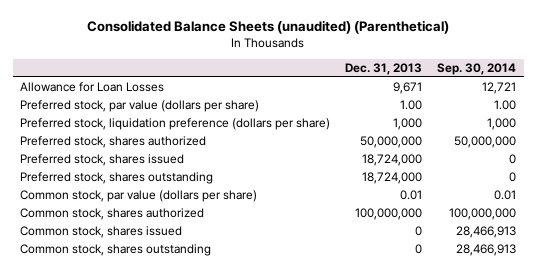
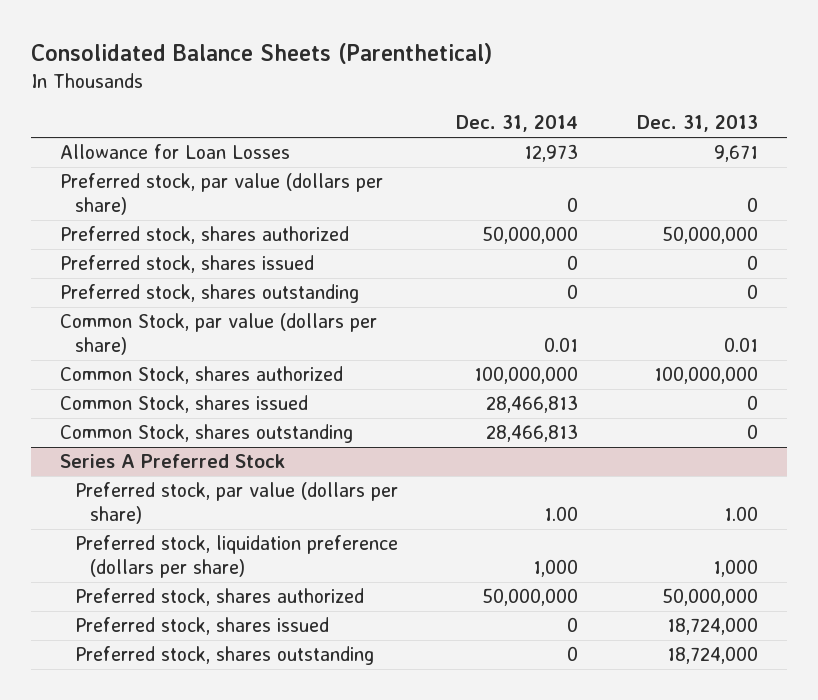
- Consolidated Balance Sheets (unaudited) (Parenthetical)
+ Consolidated Balance Sheets (Parenthetical)
- | Dec. 31, 2013 | Sep. 30, 2014
+ | Dec. 31, 2014 | Dec. 31, 2013
+ Preferred stock, par value (dollars per share) | 0 | 0
+ Preferred stock, shares authorized | 50,000,000 | 50,000,000
+ Preferred stock, shares issued | 0 | 0
+ Preferred stock, shares outstanding | 0 | 0
+ Common Stock, par value (dollars per share) | 0.01 | 0.01
+ Common Stock, shares authorized | 100,000,000 | 100,000,000
+ Common Stock, shares issued | 28,466,813 | 0
+ Common Stock, shares outstanding | 28,466,813 | 0
+ Series A Preferred Stock
- Common stock, par value (dollars per share) | 0.01 | 0.01
- Common stock, shares authorized | 100,000,000 | 100,000,000
- Common stock, shares issued | 0 | 28,466,913
- Common stock, shares outstanding | 0 | 28,466,913

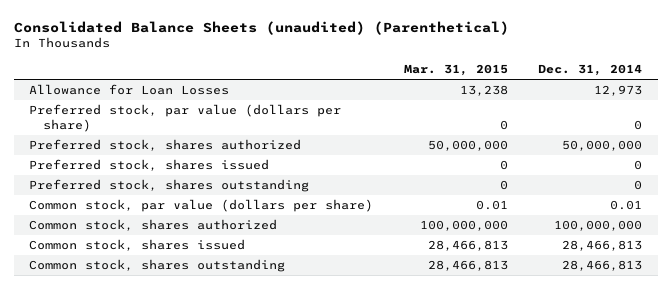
- Consolidated Balance Sheets (Parenthetical)
+ Consolidated Balance Sheets (unaudited) (Parenthetical)
- | Dec. 31, 2014 | Dec. 31, 2013
+ | Mar. 31, 2015 | Dec. 31, 2014
- Common Stock, par value (dollars per share) | 0.01 | 0.01
- Common Stock, shares authorized | 100,000,000 | 100,000,000
- Common Stock, shares issued | 28,466,813 | 0
- Common Stock, shares outstanding | 28,466,813 | 0
- Series A Preferred Stock
- Preferred stock, par value (dollars per share) | 1.00 | 1.00
- Preferred stock, liquidation preference (dollars per share) | 1,000 | 1,000
- Preferred stock, shares authorized | 50,000,000 | 50,000,000
- Preferred stock, shares issued | 0 | 18,724,000
- Preferred stock, shares outstanding | 0 | 18,724,000
+ Common stock, par value (dollars per share) | 0.01 | 0.01
+ Common stock, shares authorized | 100,000,000 | 100,000,000
+ Common stock, shares issued | 28,466,813 | 28,466,813
+ Common stock, shares outstanding | 28,466,813 | 28,466,813

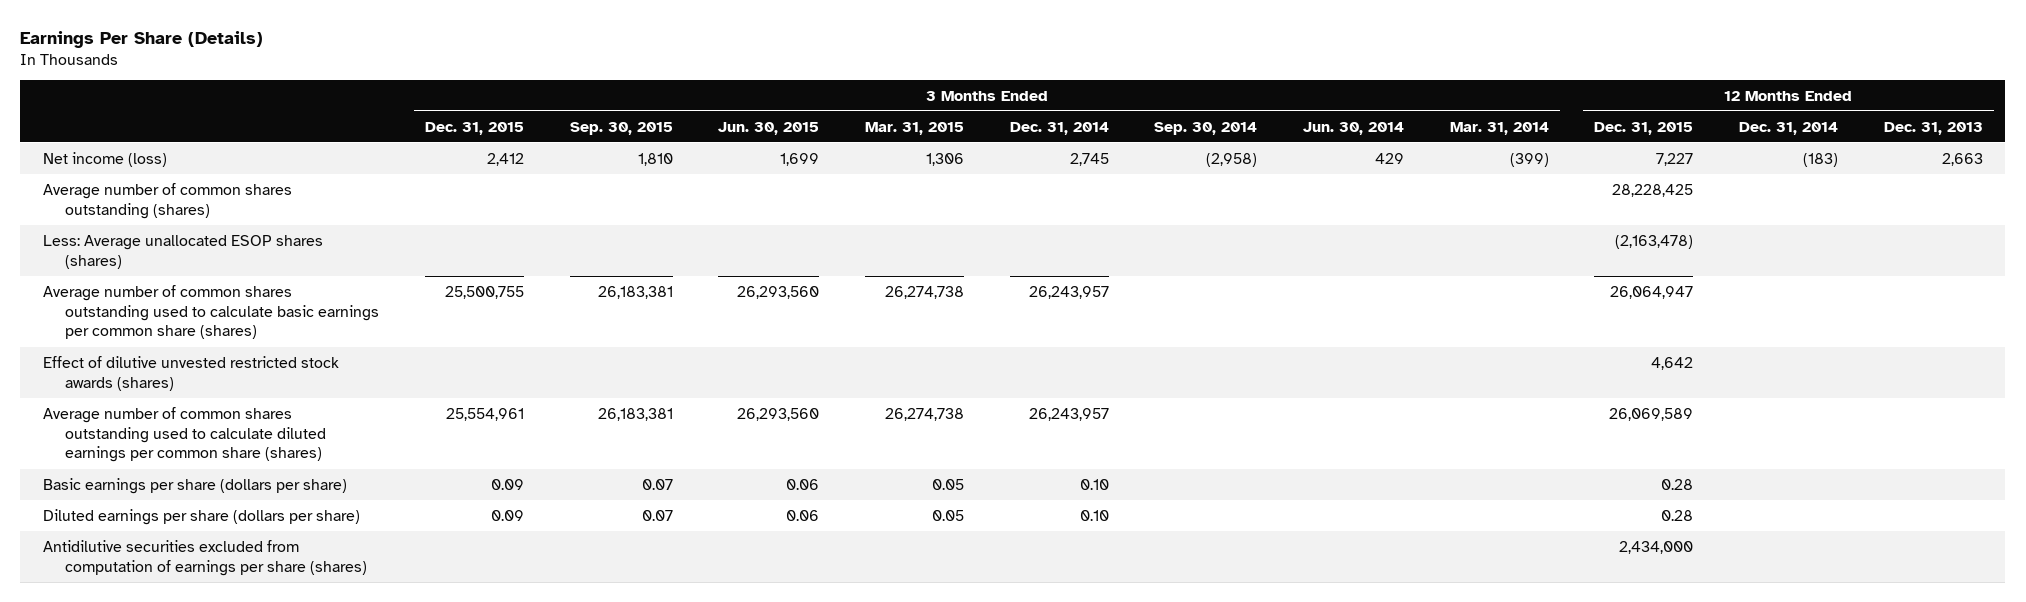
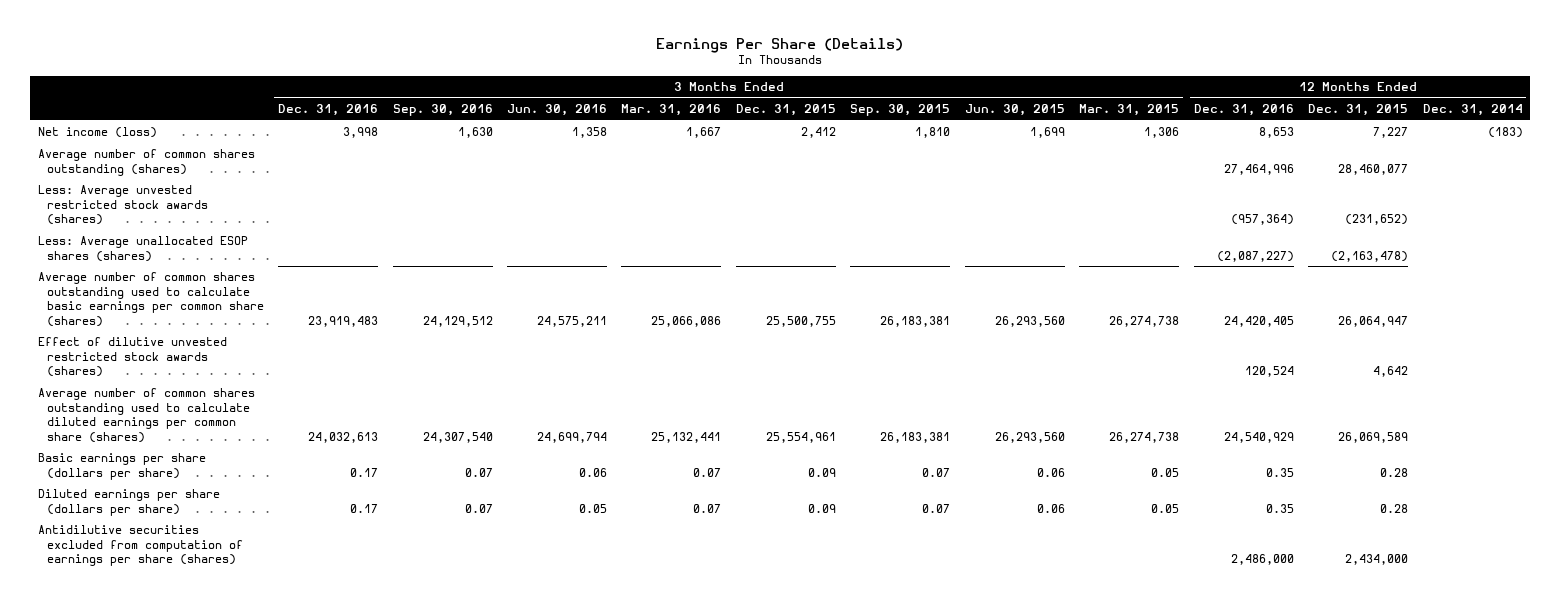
- | 3 Months Ended Dec. 31, 2015 | 3 Months Ended Sep. 30, 2015 | 3 Months Ended Jun. 30, 2015 | 3 Months Ended Mar. 31, 2015 | 3 Months Ended Dec. 31, 2014 | 3 Months Ended Sep. 30, 2014 | 3 Months Ended Jun. 30, 2014 | 3 Months Ended Mar. 31, 2014 | 12 Months Ended Dec. 31, 2015 | 12 Months Ended Dec. 31, 2014 | 12 Months Ended Dec. 31, 2013
+ | 3 Months Ended Dec. 31, 2016 | 3 Months Ended Sep. 30, 2016 | 3 Months Ended Jun. 30, 2016 | 3 Months Ended Mar. 31, 2016 | 3 Months Ended Dec. 31, 2015 | 3 Months Ended Sep. 30, 2015 | 3 Months Ended Jun. 30, 2015 | 3 Months Ended Mar. 31, 2015 | 12 Months Ended Dec. 31, 2016 | 12 Months Ended Dec. 31, 2015 | 12 Months Ended Dec. 31, 2014
- Average number of common shares outstanding (shares) | | | | | | | | | 28,228,425 | |
+ Average number of common shares outstanding (shares) | | | | | | | | | 27,464,996 | 28,460,077 |
+ Less: Average unvested restricted stock awards (shares) | | | | | | | | | (957,364) | (231,652) |

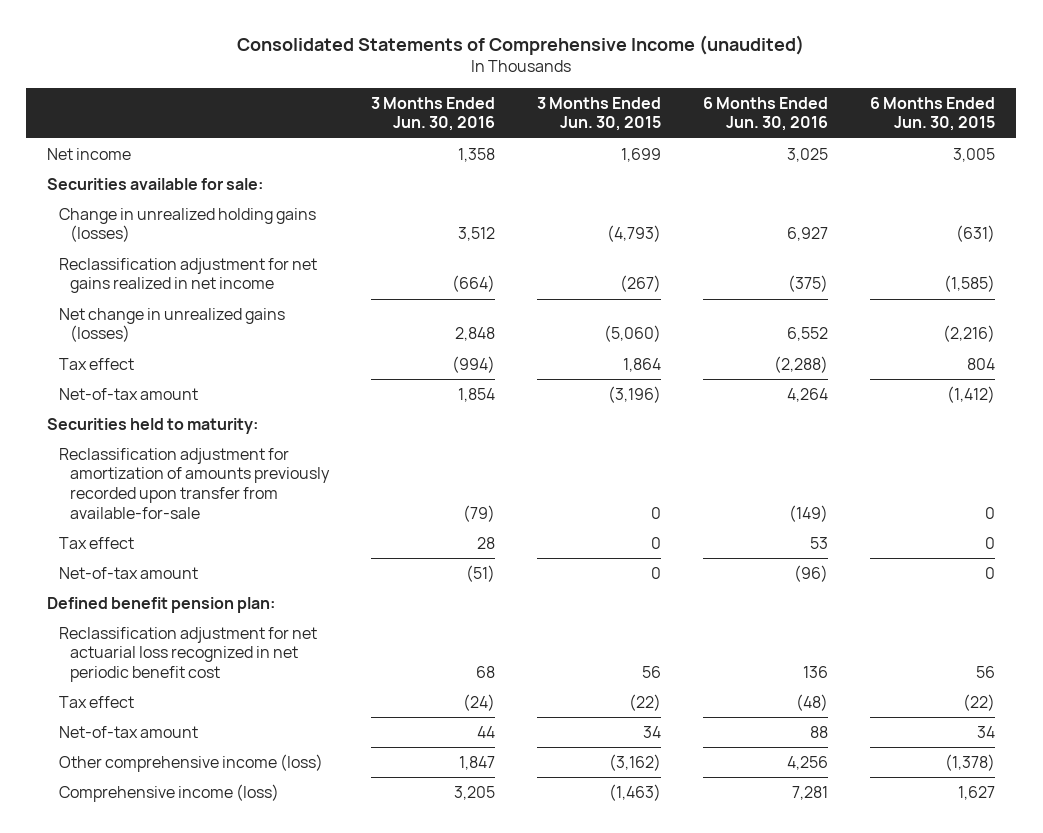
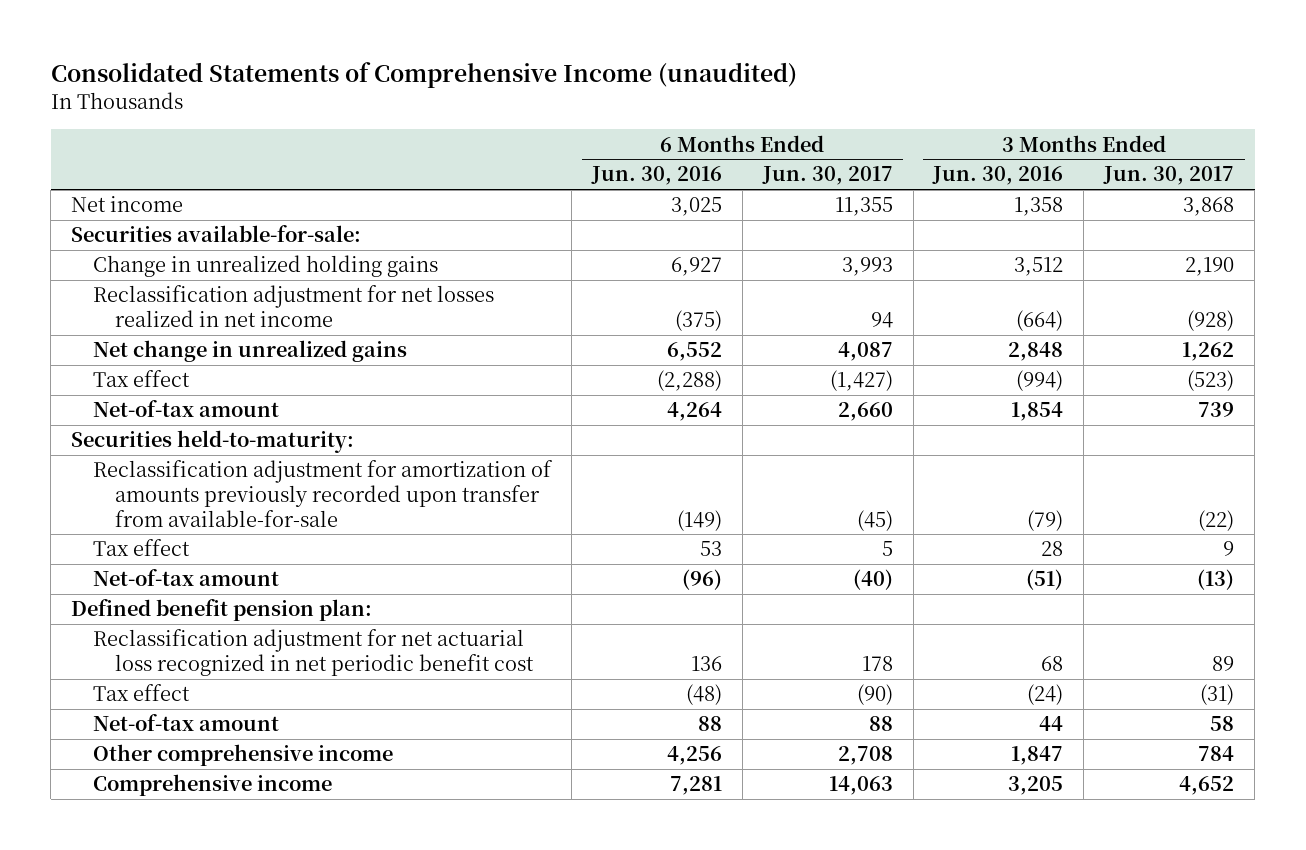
- | 3 Months Ended Jun. 30, 2016 | 3 Months Ended Jun. 30, 2015 | 6 Months Ended Jun. 30, 2016 | 6 Months Ended Jun. 30, 2015
+ | 6 Months Ended Jun. 30, 2016 | 6 Months Ended Jun. 30, 2017 | 3 Months Ended Jun. 30, 2016 | 3 Months Ended Jun. 30, 2017
- Securities available for sale:
- Change in unrealized holding gains (losses) | 3,512 | (4,793) | 6,927 | (631)
- Reclassification adjustment for net gains realized in net income | (664) | (267) | (375) | (1,585)
- Net change in unrealized gains (losses) | 2,848 | (5,060) | 6,552 | (2,216)
+ Securities available-for-sale:
+ Change in unrealized holding gains | 6,927 | 3,993 | 3,512 | 2,190
+ Reclassification adjustment for net losses realized in net income | (375) | 94 | (664) | (928)
+ Net change in unrealized gains | 6,552 | 4,087 | 2,848 | 1,262
- Securities held to maturity:
+ Securities held-to-maturity:
- Other comprehensive income (loss) | 1,847 | (3,162) | 4,256 | (1,378)
- Comprehensive income (loss) | 3,205 | (1,463) | 7,281 | 1,627
+ Other comprehensive income | 4,256 | 2,708 | 1,847 | 784
+ Comprehensive income | 7,281 | 14,063 | 3,205 | 4,652

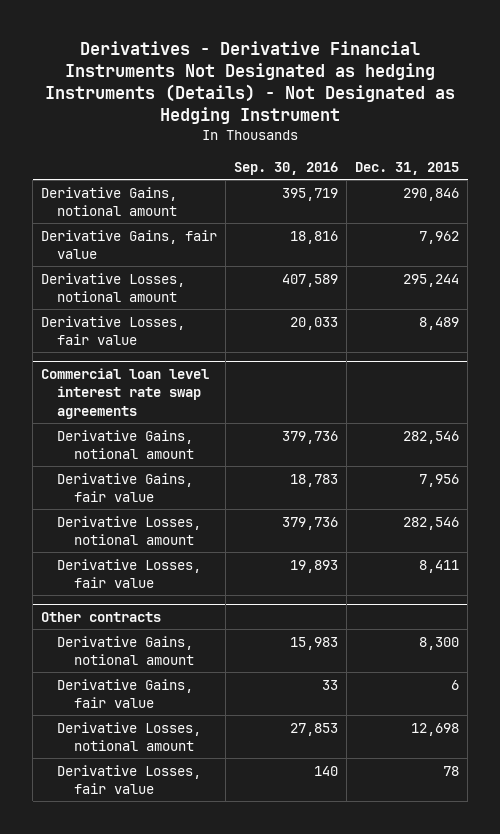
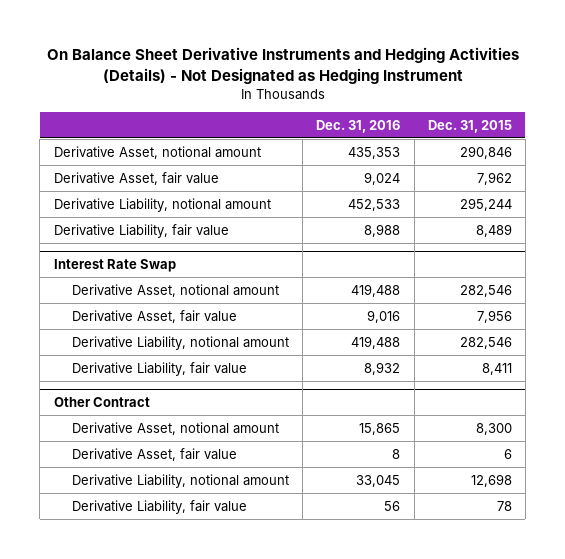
- Derivatives - Derivative Financial Instruments Not Designated as hedging Instruments (Details) - Not Designated as Hedging Instrument
+ On Balance Sheet Derivative Instruments and Hedging Activities (Details) - Not Designated as Hedging Instrument
- | Sep. 30, 2016 | Dec. 31, 2015
+ | Dec. 31, 2016 | Dec. 31, 2015
- Derivative Gains, notional amount | 395,719 | 290,846
- Derivative Gains, fair value | 18,816 | 7,962
- Derivative Losses, notional amount | 407,589 | 295,244
- Derivative Losses, fair value | 20,033 | 8,489
- Commercial loan level interest rate swap agreements
- Derivative Gains, notional amount | 379,736 | 282,546
- Derivative Gains, fair value | 18,783 | 7,956
- Derivative Losses, notional amount | 379,736 | 282,546
- Derivative Losses, fair value | 19,893 | 8,411
- Other contracts
- Derivative Gains, notional amount | 15,983 | 8,300
- Derivative Gains, fair value | 33 | 6
- Derivative Losses, notional amount | 27,853 | 12,698
- Derivative Losses, fair value | 140 | 78
+ Derivative Asset, notional amount | 435,353 | 290,846
+ Derivative Asset, fair value | 9,024 | 7,962
+ Derivative Liability, notional amount | 452,533 | 295,244
+ Derivative Liability, fair value | 8,988 | 8,489
+ Interest Rate Swap
+ Derivative Asset, notional amount | 419,488 | 282,546
+ Derivative Asset, fair value | 9,016 | 7,956
+ Derivative Liability, notional amount | 419,488 | 282,546
+ Derivative Liability, fair value | 8,932 | 8,411
+ Other Contract
+ Derivative Asset, notional amount | 15,865 | 8,300
+ Derivative Asset, fair value | 8 | 6
+ Derivative Liability, notional amount | 33,045 | 12,698
+ Derivative Liability, fair value | 56 | 78

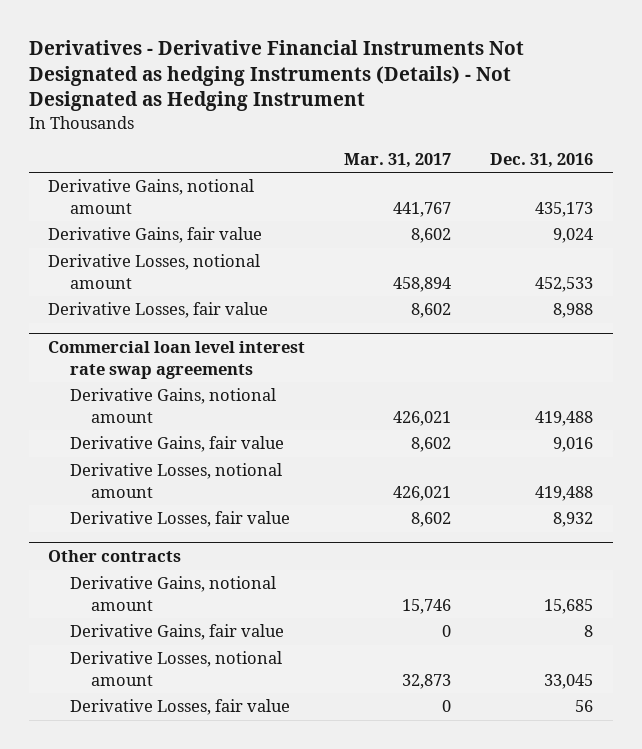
- On Balance Sheet Derivative Instruments and Hedging Activities (Details) - Not Designated as Hedging Instrument
+ Derivatives - Derivative Financial Instruments Not Designated as hedging Instruments (Details) - Not Designated as Hedging Instrument
- | Dec. 31, 2016 | Dec. 31, 2015
+ | Mar. 31, 2017 | Dec. 31, 2016
- Derivative Asset, notional amount | 435,353 | 290,846
- Derivative Asset, fair value | 9,024 | 7,962
- Derivative Liability, notional amount | 452,533 | 295,244
- Derivative Liability, fair value | 8,988 | 8,489
- Interest Rate Swap
- Derivative Asset, notional amount | 419,488 | 282,546
- Derivative Asset, fair value | 9,016 | 7,956
- Derivative Liability, notional amount | 419,488 | 282,546
- Derivative Liability, fair value | 8,932 | 8,411
- Other Contract
- Derivative Asset, notional amount | 15,865 | 8,300
- Derivative Asset, fair value | 8 | 6
- Derivative Liability, notional amount | 33,045 | 12,698
- Derivative Liability, fair value | 56 | 78
+ Derivative Gains, notional amount | 441,767 | 435,173
+ Derivative Gains, fair value | 8,602 | 9,024
+ Derivative Losses, notional amount | 458,894 | 452,533
+ Derivative Losses, fair value | 8,602 | 8,988
+ Commercial loan level interest rate swap agreements
+ Derivative Gains, notional amount | 426,021 | 419,488
+ Derivative Gains, fair value | 8,602 | 9,016
+ Derivative Losses, notional amount | 426,021 | 419,488
+ Derivative Losses, fair value | 8,602 | 8,932
+ Other contracts
+ Derivative Gains, notional amount | 15,746 | 15,685
+ Derivative Gains, fair value | 0 | 8
+ Derivative Losses, notional amount | 32,873 | 33,045
+ Derivative Losses, fair value | 0 | 56

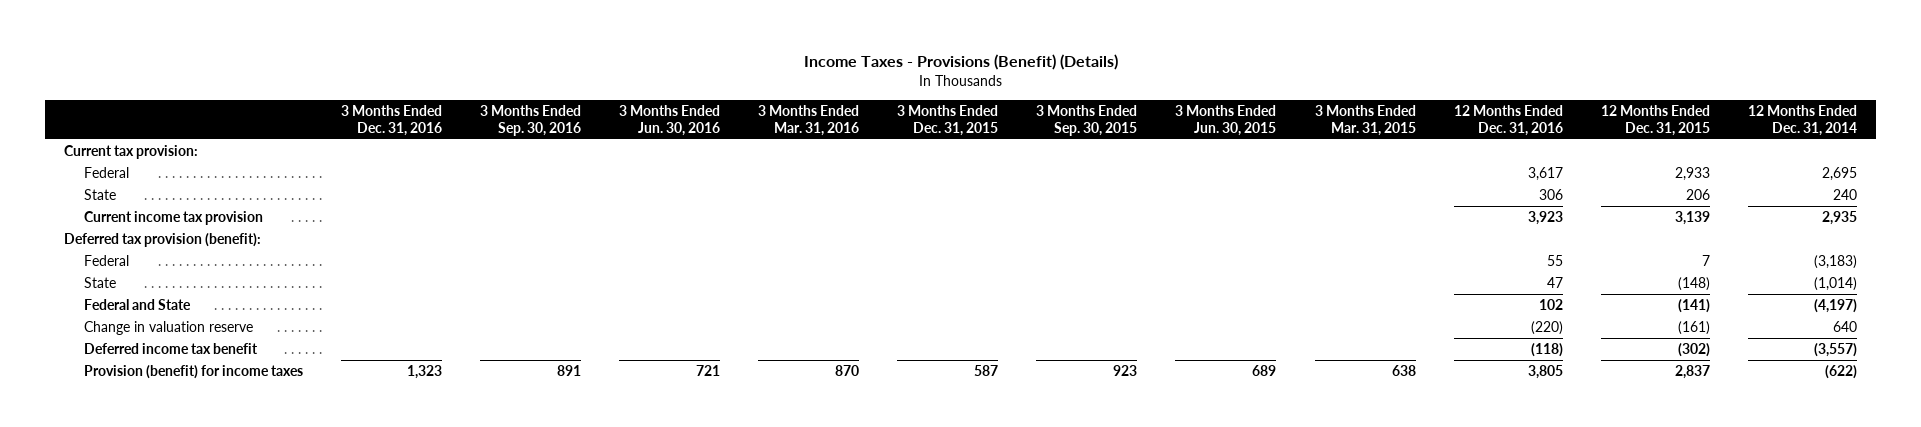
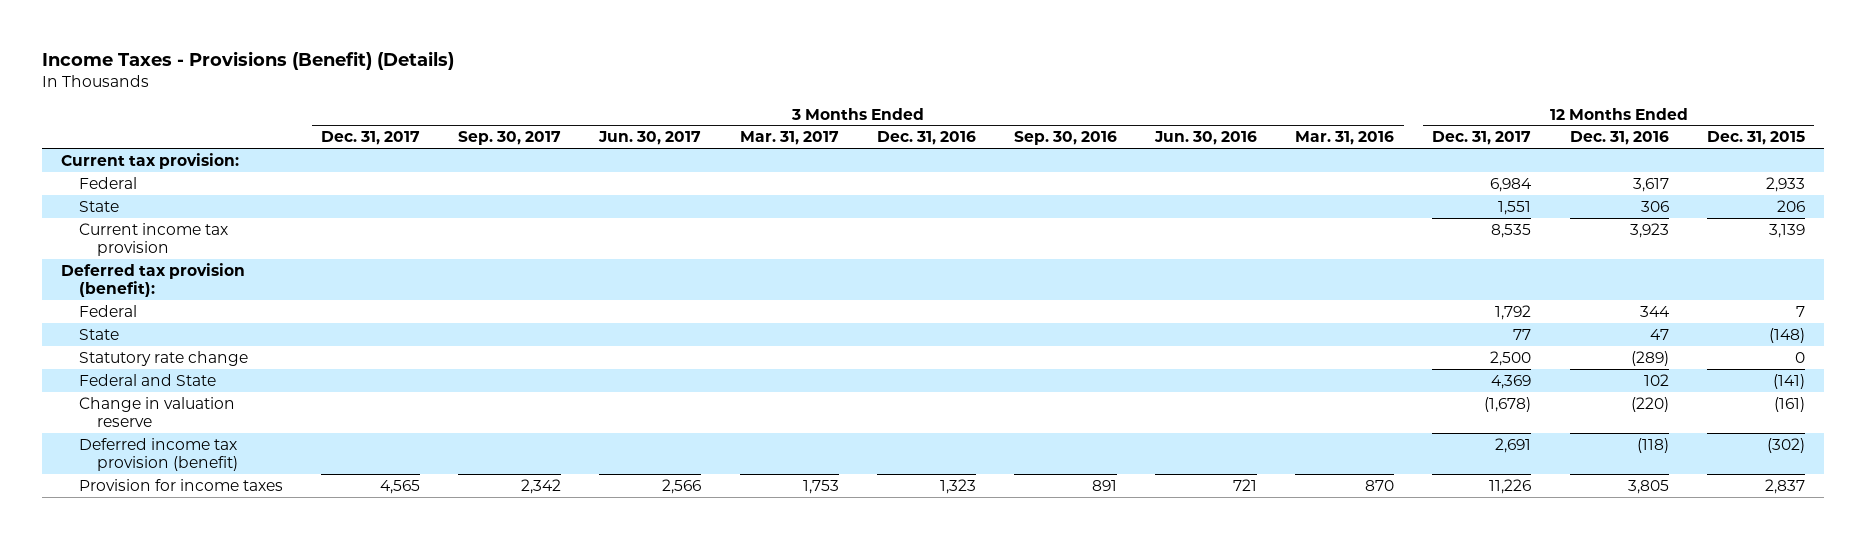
- | 3 Months Ended Dec. 31, 2016 | 3 Months Ended Sep. 30, 2016 | 3 Months Ended Jun. 30, 2016 | 3 Months Ended Mar. 31, 2016 | 3 Months Ended Dec. 31, 2015 | 3 Months Ended Sep. 30, 2015 | 3 Months Ended Jun. 30, 2015 | 3 Months Ended Mar. 31, 2015 | 12 Months Ended Dec. 31, 2016 | 12 Months Ended Dec. 31, 2015 | 12 Months Ended Dec. 31, 2014
+ | 3 Months Ended Dec. 31, 2017 | 3 Months Ended Sep. 30, 2017 | 3 Months Ended Jun. 30, 2017 | 3 Months Ended Mar. 31, 2017 | 3 Months Ended Dec. 31, 2016 | 3 Months Ended Sep. 30, 2016 | 3 Months Ended Jun. 30, 2016 | 3 Months Ended Mar. 31, 2016 | 12 Months Ended Dec. 31, 2017 | 12 Months Ended Dec. 31, 2016 | 12 Months Ended Dec. 31, 2015
- Federal | | | | | | | | | 55 | 7 | (3,183)
+ Federal | | | | | | | | | 1,792 | 344 | 7
+ Statutory rate change | | | | | | | | | 2,500 | (289) | 0
- Deferred income tax benefit | | | | | | | | | (118) | (302) | (3,557)
- Provision (benefit) for income taxes | 1,323 | 891 | 721 | 870 | 587 | 923 | 689 | 638 | 3,805 | 2,837 | (622)
+ Deferred income tax provision (benefit) | | | | | | | | | 2,691 | (118) | (302)
+ Provision for income taxes | 4,565 | 2,342 | 2,566 | 1,753 | 1,323 | 891 | 721 | 870 | 11,226 | 3,805 | 2,837

